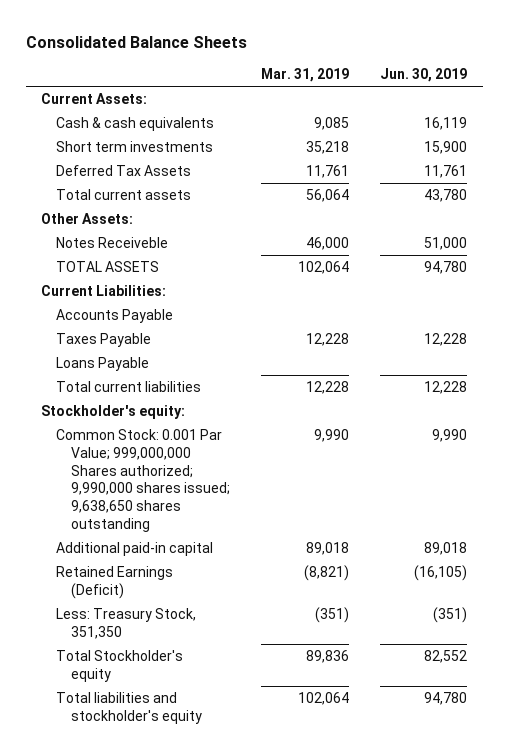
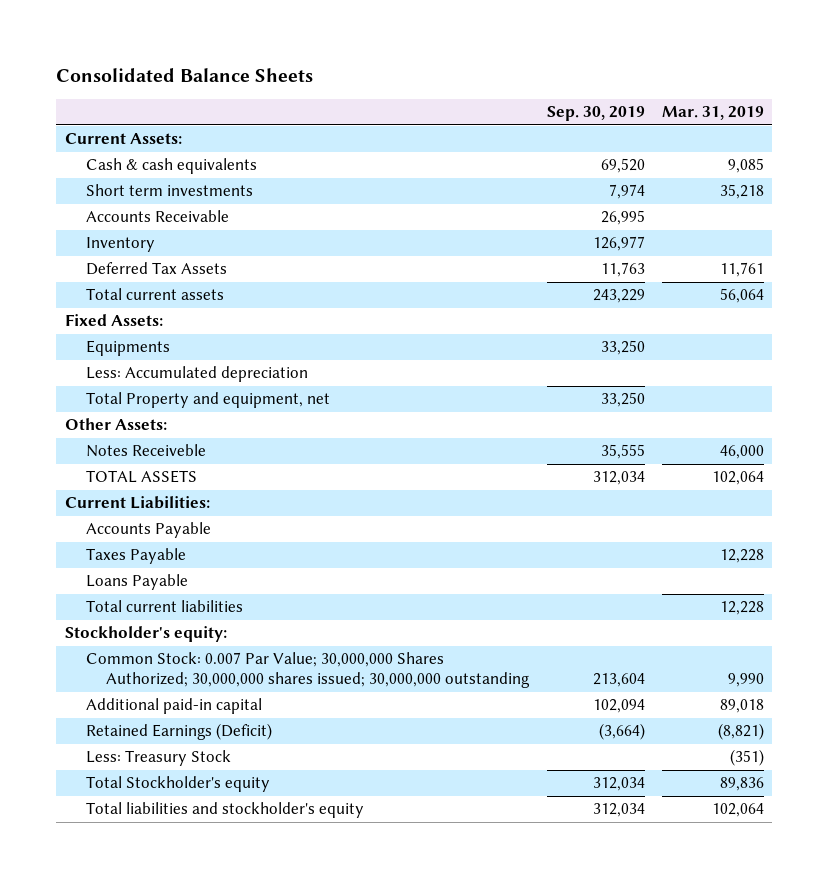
- | Mar. 31, 2019 | Jun. 30, 2019
+ | Sep. 30, 2019 | Mar. 31, 2019
+ Accounts Receivable | 26,995 |
+ Inventory | 126,977 |
+ Fixed Assets:
+ Equipments | 33,250 |
+ Less: Accumulated depreciation
+ Total Property and equipment, net | 33,250 |
- Common Stock: 0.001 Par Value; 999,000,000 Shares authorized; 9,990,000 shares issued; 9,638,650 shares outstanding | 9,990 | 9,990
+ Common Stock: 0.007 Par Value; 30,000,000 Shares Authorized; 30,000,000 shares issued; 30,000,000 outstanding | 213,604 | 9,990
- Less: Treasury Stock, 351,350 | (351) | (351)
+ Less: Treasury Stock | | (351)

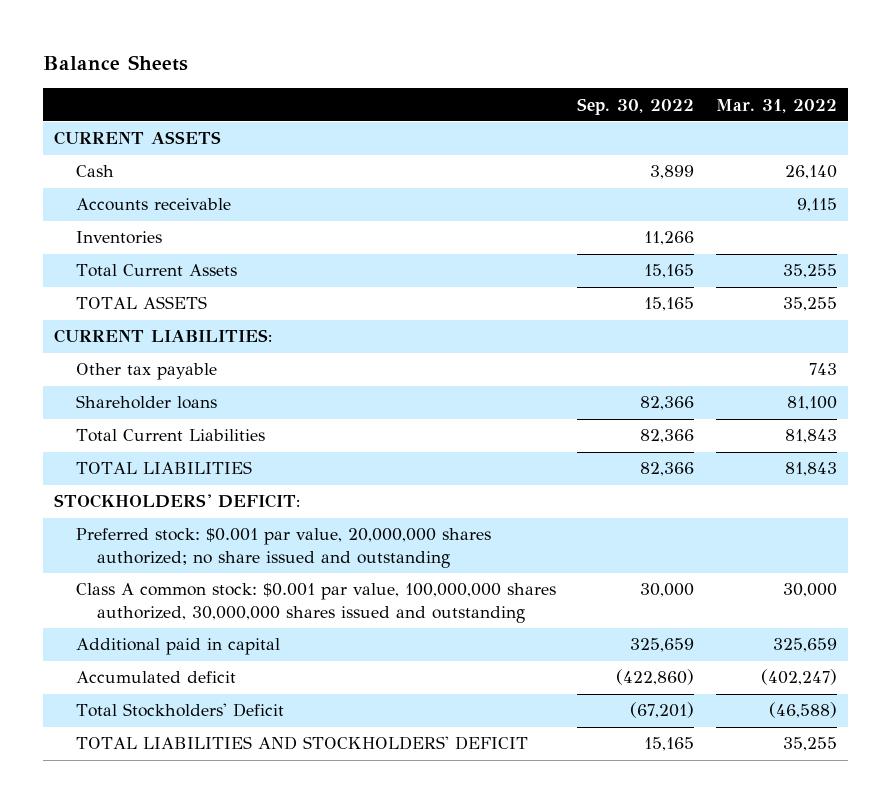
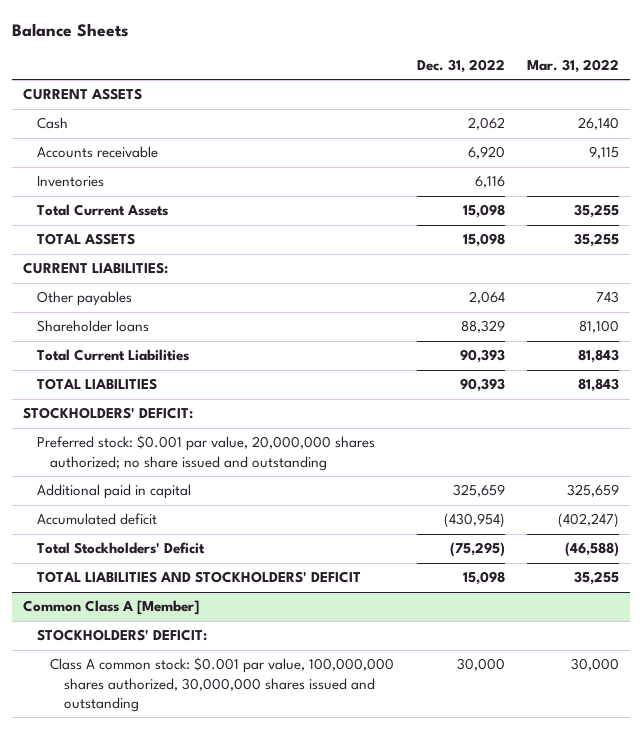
- | Sep. 30, 2022 | Mar. 31, 2022
+ | Dec. 31, 2022 | Mar. 31, 2022
- Other tax payable | | 743
+ Other payables | 2,064 | 743
- Class A common stock: $0.001 par value, 100,000,000 shares authorized, 30,000,000 shares issued and outstanding | 30,000 | 30,000
+ Common Class A [Member]
+ STOCKHOLDERS' DEFICIT:
+ Class A common stock: $0.001 par value, 100,000,000 shares authorized, 30,000,000 shares issued and outstanding | 30,000 | 30,000

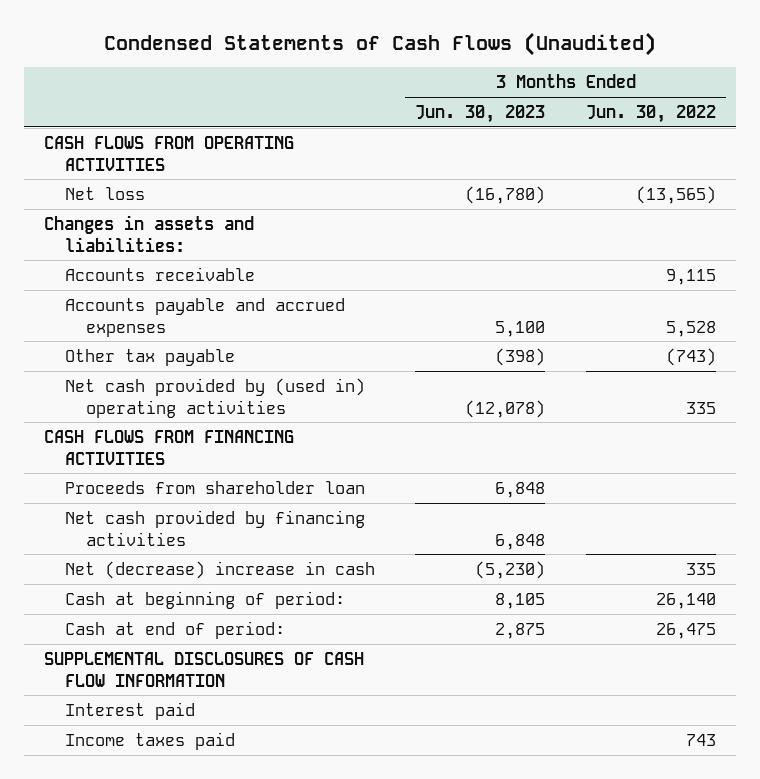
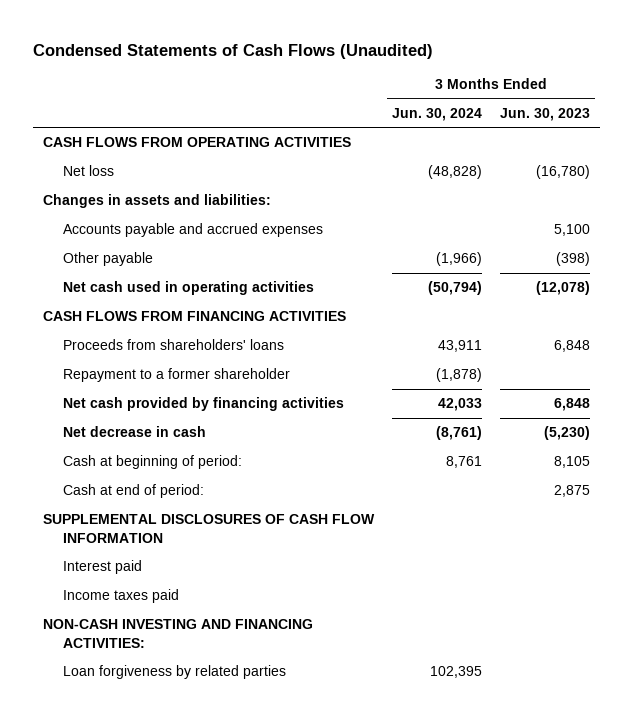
- | 3 Months Ended Jun. 30, 2023 | 3 Months Ended Jun. 30, 2022
+ | 3 Months Ended Jun. 30, 2024 | 3 Months Ended Jun. 30, 2023
- Accounts receivable | | 9,115
- Other tax payable | (398) | (743)
- Net cash provided by (used in) operating activities | (12,078) | 335
+ Other payable | (1,966) | (398)
+ Net cash used in operating activities | (50,794) | (12,078)
- Proceeds from shareholder loan | 6,848 |
+ Proceeds from shareholders' loans | 43,911 | 6,848
+ Repayment to a former shareholder | (1,878) |
- Net (decrease) increase in cash | (5,230) | 335
+ Net decrease in cash | (8,761) | (5,230)
+ NON-CASH INVESTING AND FINANCING ACTIVITIES:
+ Loan forgiveness by related parties | 102,395 |

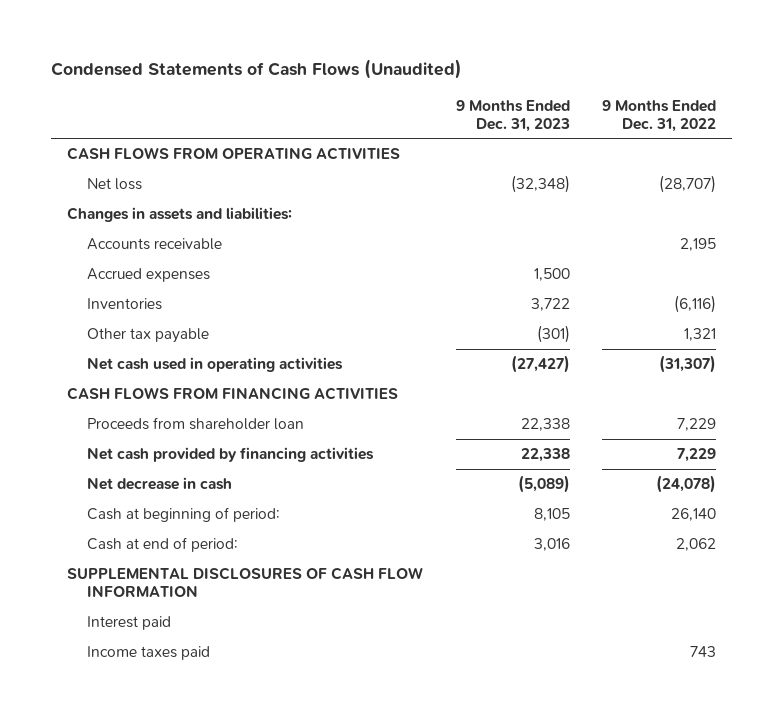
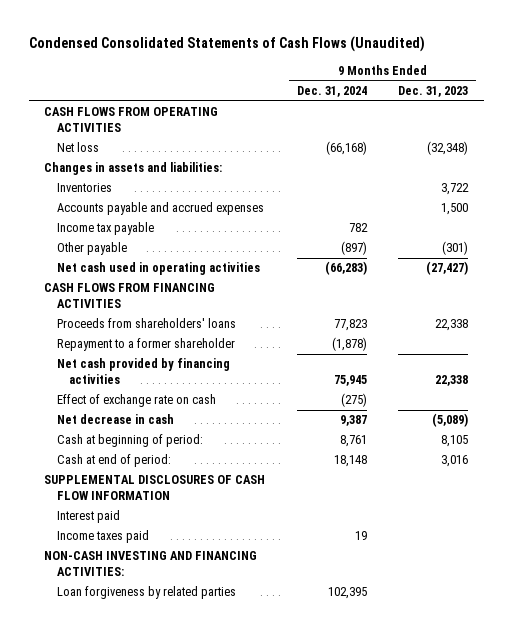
- Condensed Statements of Cash Flows (Unaudited)
+ Condensed Consolidated Statements of Cash Flows (Unaudited)
- | 9 Months Ended Dec. 31, 2023 | 9 Months Ended Dec. 31, 2022
+ | 9 Months Ended Dec. 31, 2024 | 9 Months Ended Dec. 31, 2023
- Accounts receivable | | 2,195
- Accrued expenses | 1,500 |
- Other tax payable | (301) | 1,321
+ Accounts payable and accrued expenses | | 1,500
+ Income tax payable | 782 |
+ Other payable | (897) | (301)
- Proceeds from shareholder loan | 22,338 | 7,229
+ Proceeds from shareholders' loans | 77,823 | 22,338
+ Repayment to a former shareholder | (1,878) |
+ Effect of exchange rate on cash | (275) |
+ NON-CASH INVESTING AND FINANCING ACTIVITIES:
+ Loan forgiveness by related parties | 102,395 |

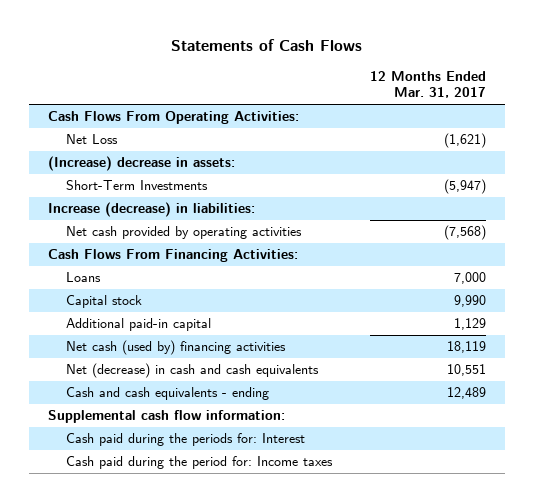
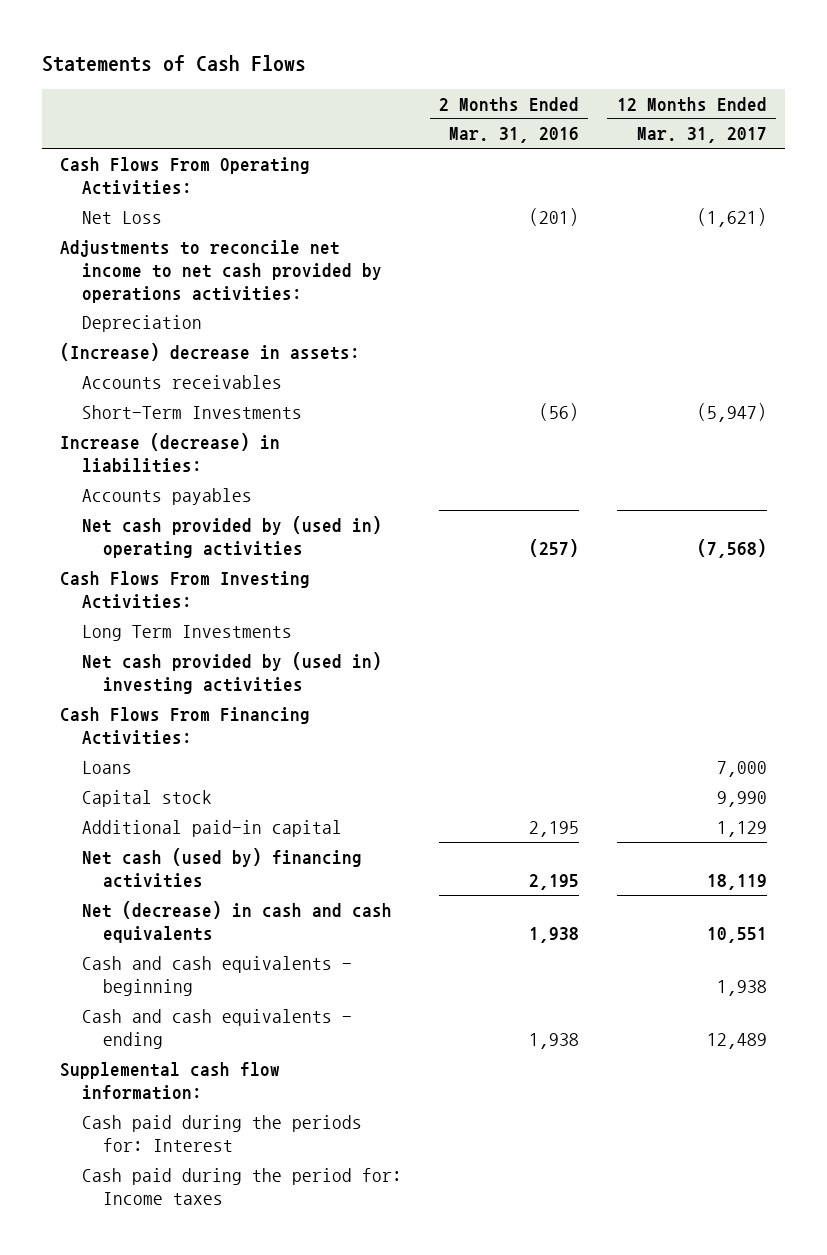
- | 12 Months Ended Mar. 31, 2017
+ | 2 Months Ended Mar. 31, 2016 | 12 Months Ended Mar. 31, 2017
+ Adjustments to reconcile net income to net cash provided by operations activities:
+ Depreciation
+ Accounts receivables
- Net cash provided by operating activities | (7,568)
+ Accounts payables
+ Net cash provided by (used in) operating activities | (257) | (7,568)
+ Cash Flows From Investing Activities:
+ Long Term Investments
+ Net cash provided by (used in) investing activities
+ Cash and cash equivalents - beginning | | 1,938

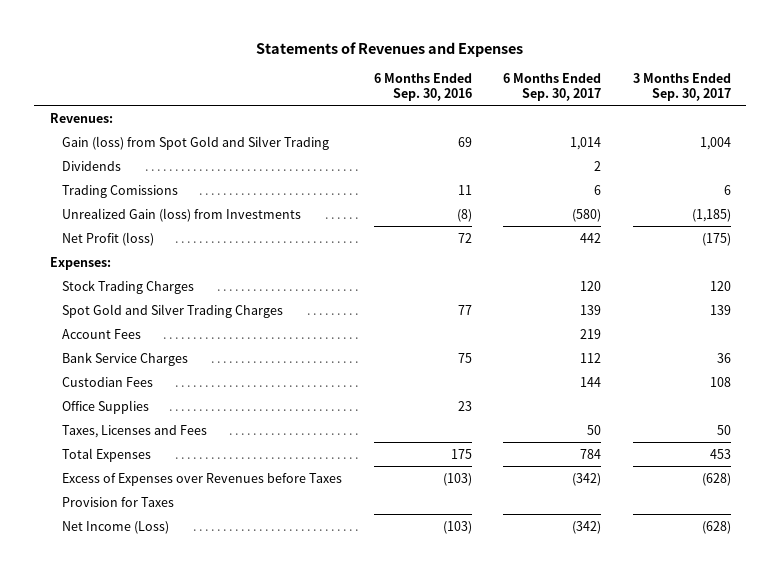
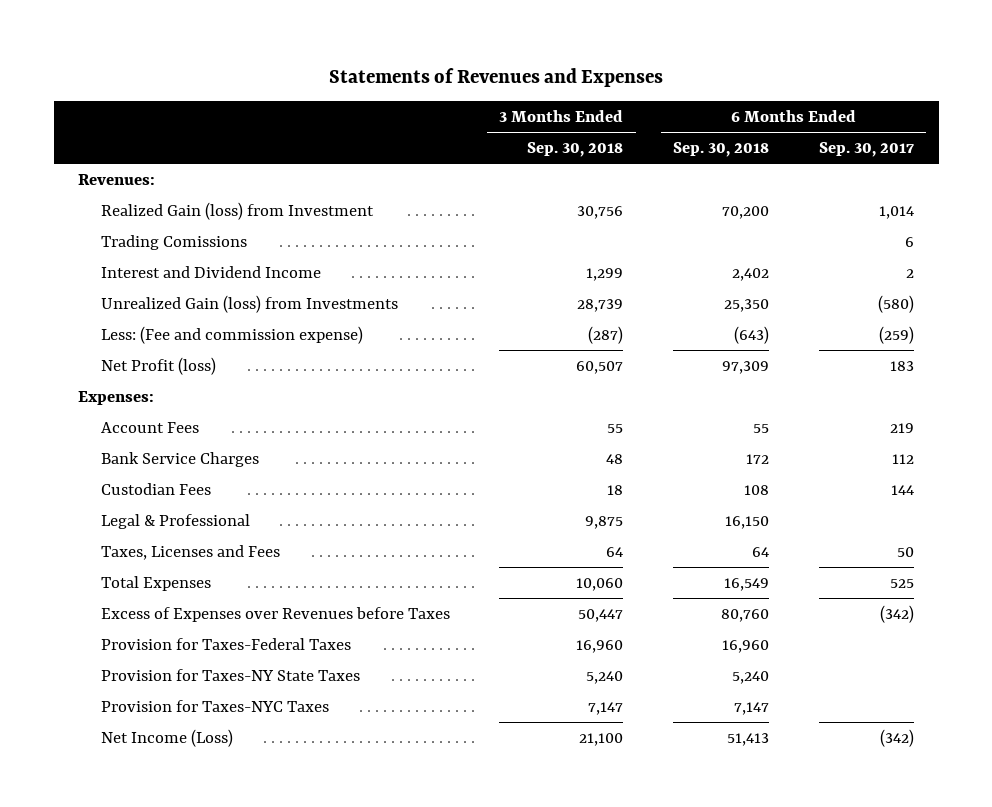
- | 6 Months Ended Sep. 30, 2016 | 6 Months Ended Sep. 30, 2017 | 3 Months Ended Sep. 30, 2017
+ | 3 Months Ended Sep. 30, 2018 | 6 Months Ended Sep. 30, 2018 | 6 Months Ended Sep. 30, 2017
- Gain (loss) from Spot Gold and Silver Trading | 69 | 1,014 | 1,004
- Dividends | | 2 |
+ Realized Gain (loss) from Investment | 30,756 | 70,200 | 1,014
+ Interest and Dividend Income | 1,299 | 2,402 | 2
- Net Profit (loss) | 72 | 442 | (175)
+ Less: (Fee and commission expense) | (287) | (643) | (259)
+ Net Profit (loss) | 60,507 | 97,309 | 183
- Stock Trading Charges | | 120 | 120
- Spot Gold and Silver Trading Charges | 77 | 139 | 139
- Office Supplies | 23 | |
+ Legal & Professional | 9,875 | 16,150 |
- Total Expenses | 175 | 784 | 453
+ Total Expenses | 10,060 | 16,549 | 525
- Provision for Taxes
+ Provision for Taxes-Federal Taxes | 16,960 | 16,960 |
+ Provision for Taxes-NY State Taxes | 5,240 | 5,240 |
+ Provision for Taxes-NYC Taxes | 7,147 | 7,147 |

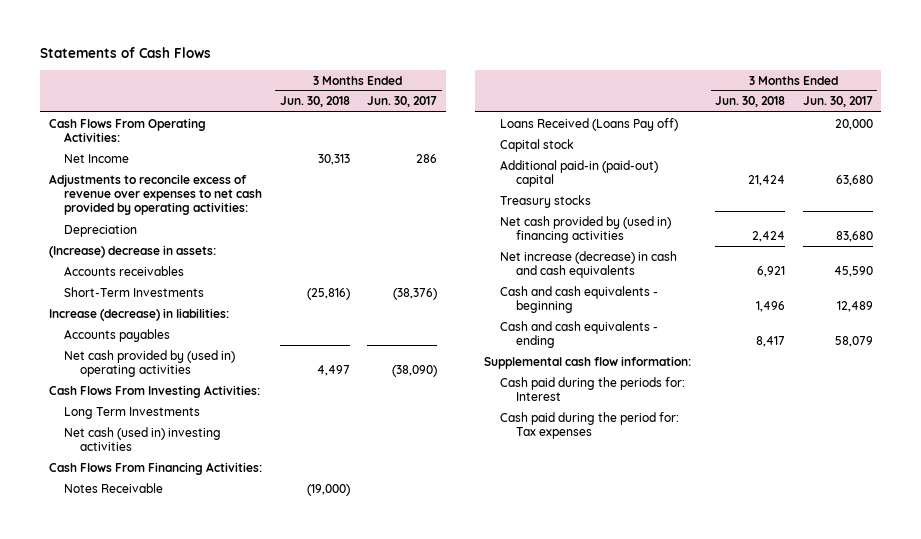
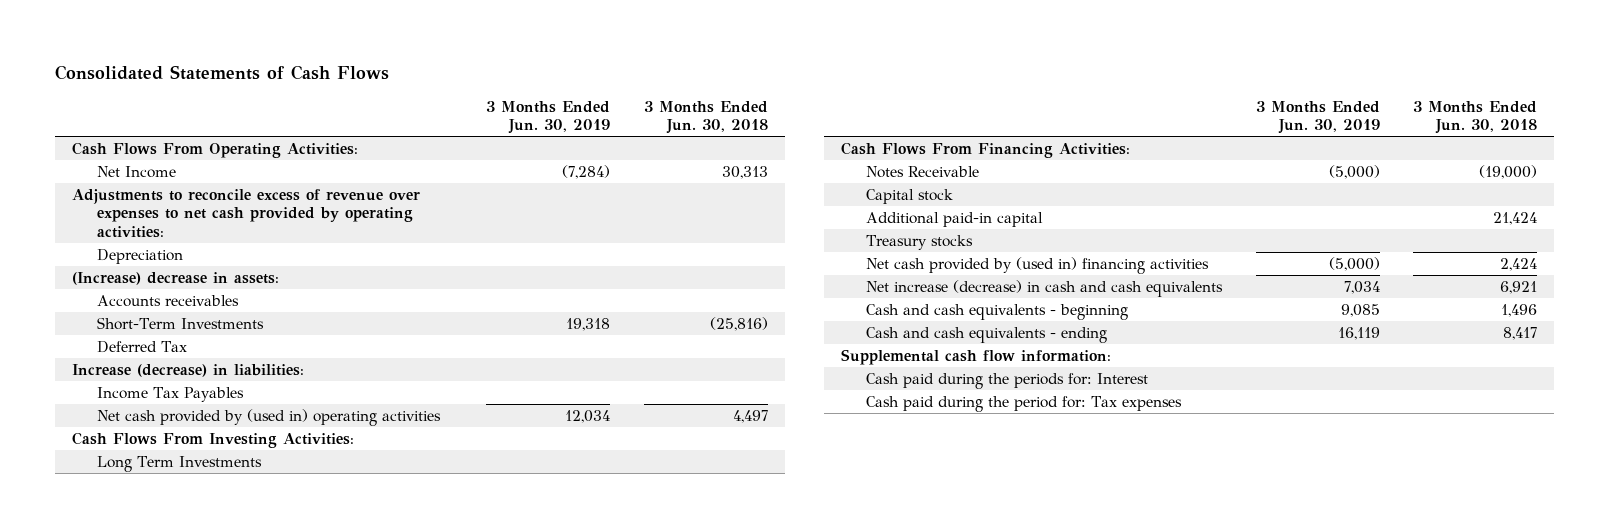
- Statements of Cash Flows
+ Consolidated Statements of Cash Flows
- | 3 Months Ended Jun. 30, 2018 | 3 Months Ended Jun. 30, 2017
+ | 3 Months Ended Jun. 30, 2019 | 3 Months Ended Jun. 30, 2018
+ Deferred Tax
- Accounts payables
+ Income Tax Payables
- Net cash (used in) investing activities
- Loans Received (Loans Pay off) | | 20,000
- Additional paid-in (paid-out) capital | 21,424 | 63,680
+ Additional paid-in capital | | 21,424

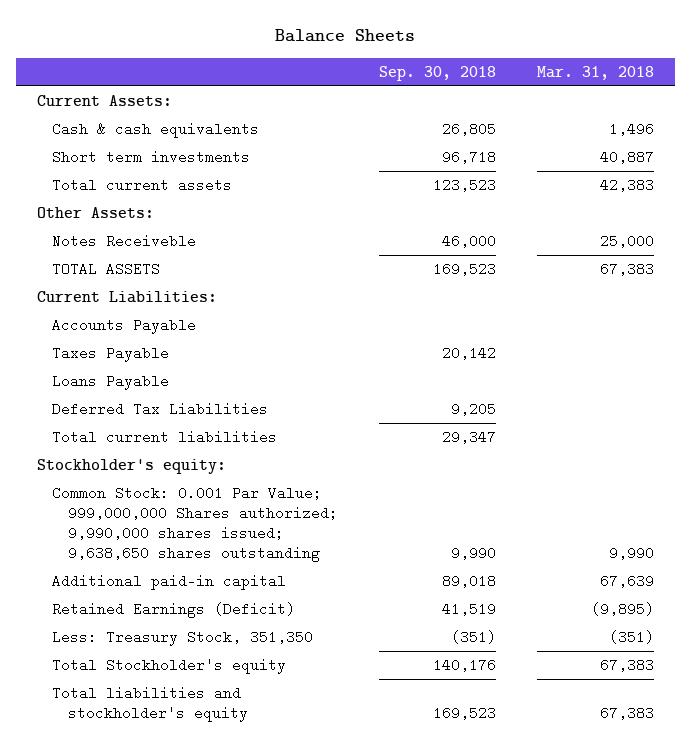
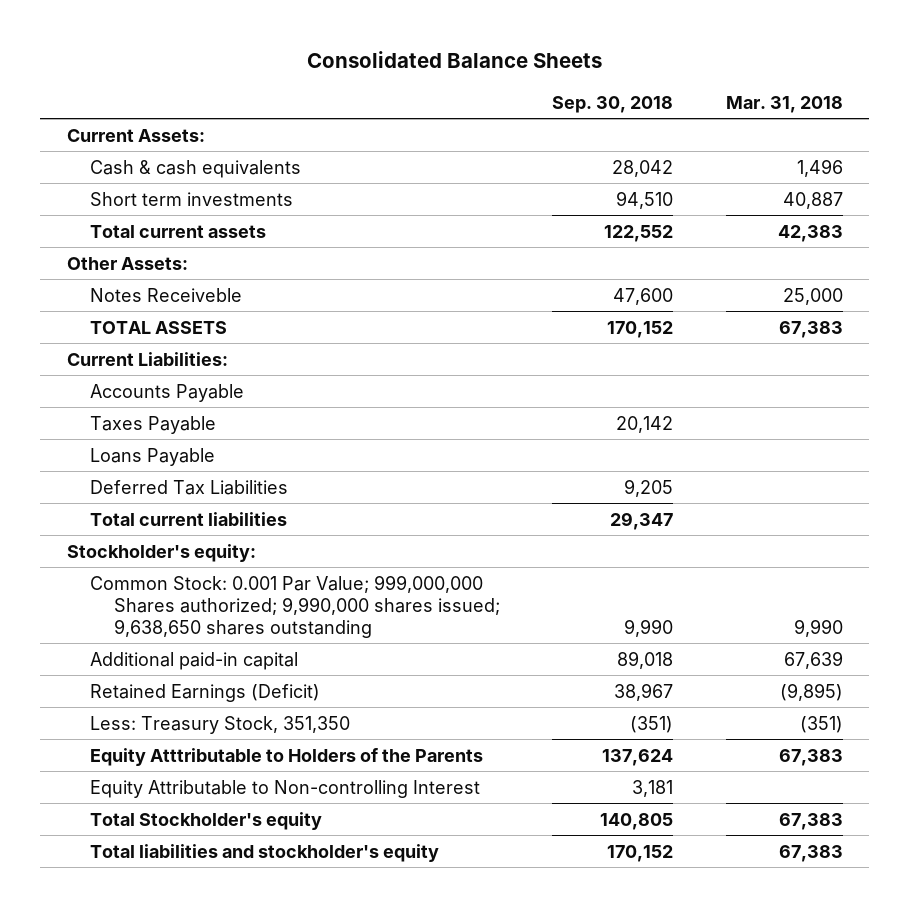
- Balance Sheets
+ Consolidated Balance Sheets
- Cash & cash equivalents | 26,805 | 1,496
- Short term investments | 96,718 | 40,887
- Total current assets | 123,523 | 42,383
+ Cash & cash equivalents | 28,042 | 1,496
+ Short term investments | 94,510 | 40,887
+ Total current assets | 122,552 | 42,383
- Notes Receiveble | 46,000 | 25,000
- TOTAL ASSETS | 169,523 | 67,383
+ Notes Receiveble | 47,600 | 25,000
+ TOTAL ASSETS | 170,152 | 67,383
- Retained Earnings (Deficit) | 41,519 | (9,895)
+ Retained Earnings (Deficit) | 38,967 | (9,895)
- Total Stockholder's equity | 140,176 | 67,383
- Total liabilities and stockholder's equity | 169,523 | 67,383
+ Equity Atttributable to Holders of the Parents | 137,624 | 67,383
+ Equity Attributable to Non-controlling Interest | 3,181 |
+ Total Stockholder's equity | 140,805 | 67,383
+ Total liabilities and stockholder's equity | 170,152 | 67,383

